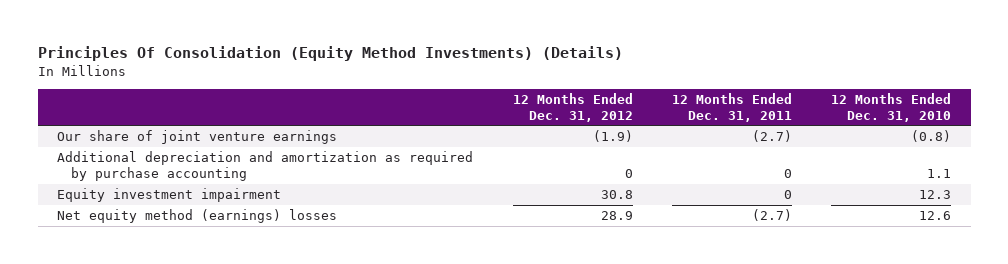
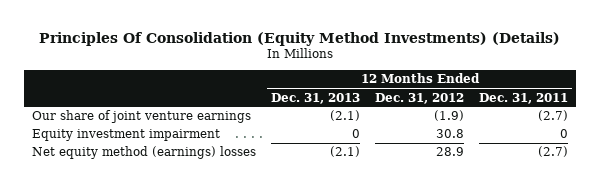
- | 12 Months Ended Dec. 31, 2012 | 12 Months Ended Dec. 31, 2011 | 12 Months Ended Dec. 31, 2010
+ | 12 Months Ended Dec. 31, 2013 | 12 Months Ended Dec. 31, 2012 | 12 Months Ended Dec. 31, 2011
- Additional depreciation and amortization as required by purchase accounting | 0 | 0 | 1.1

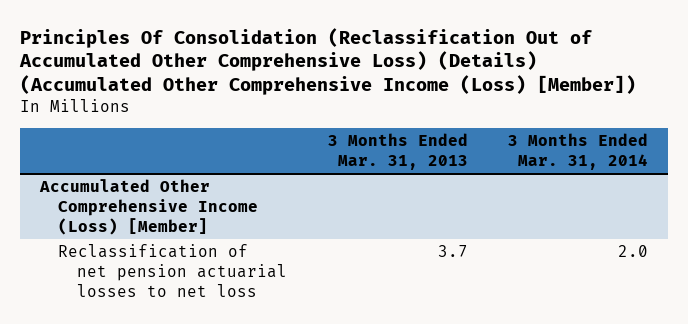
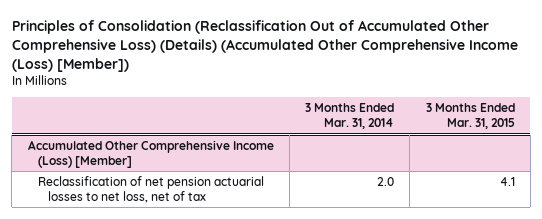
- Principles Of Consolidation (Reclassification Out of Accumulated Other Comprehensive Loss) (Details) (Accumulated Other Comprehensive Income (Loss) [Member])
+ Principles of Consolidation (Reclassification Out of Accumulated Other Comprehensive Loss) (Details) (Accumulated Other Comprehensive Income (Loss) [Member])
- | 3 Months Ended Mar. 31, 2013 | 3 Months Ended Mar. 31, 2014
+ | 3 Months Ended Mar. 31, 2014 | 3 Months Ended Mar. 31, 2015
@ Accumulated Other Comprehensive Income (Loss) [Member]
- Reclassification of net pension actuarial losses to net loss | 3.7 | 2.0
+ Reclassification of net pension actuarial losses to net loss, net of tax | 2.0 | 4.1

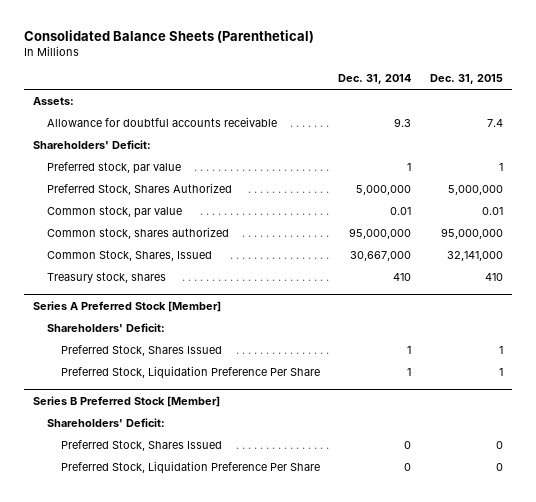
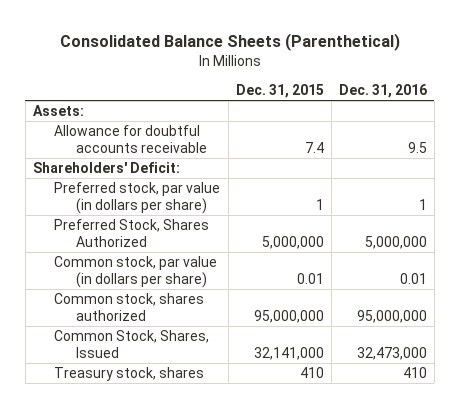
- | Dec. 31, 2014 | Dec. 31, 2015
+ | Dec. 31, 2015 | Dec. 31, 2016
- Preferred stock, par value | 1 | 1
+ Preferred stock, par value (in dollars per share) | 1 | 1
- Common stock, par value | 0.01 | 0.01
+ Common stock, par value (in dollars per share) | 0.01 | 0.01
- Series A Preferred Stock [Member]
- Shareholders' Deficit:
- Preferred Stock, Shares Issued | 1 | 1
- Preferred Stock, Liquidation Preference Per Share | 1 | 1
- Series B Preferred Stock [Member]
- Shareholders' Deficit:
- Preferred Stock, Shares Issued | 0 | 0
- Preferred Stock, Liquidation Preference Per Share | 0 | 0

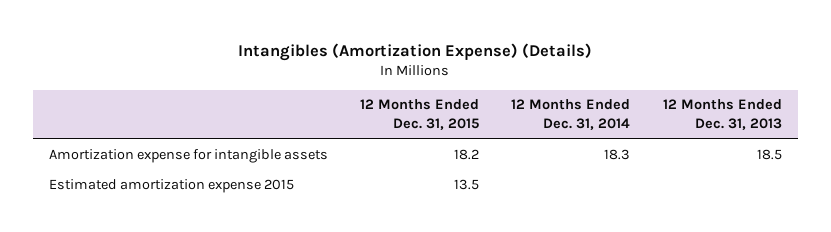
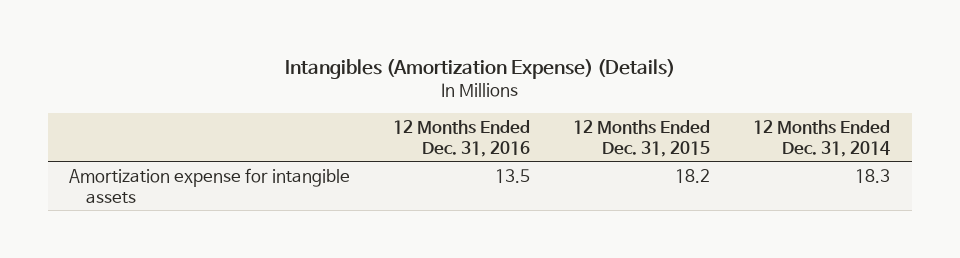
- | 12 Months Ended Dec. 31, 2015 | 12 Months Ended Dec. 31, 2014 | 12 Months Ended Dec. 31, 2013
+ | 12 Months Ended Dec. 31, 2016 | 12 Months Ended Dec. 31, 2015 | 12 Months Ended Dec. 31, 2014
- Estimated amortization expense 2015 | 13.5 | |

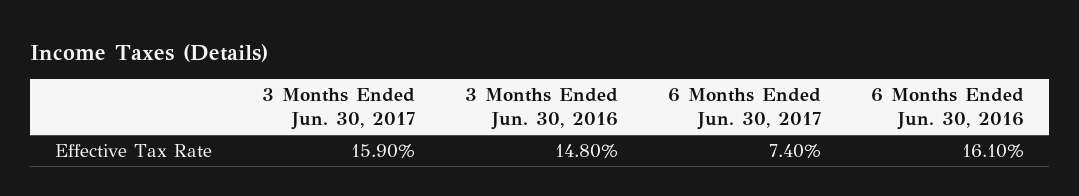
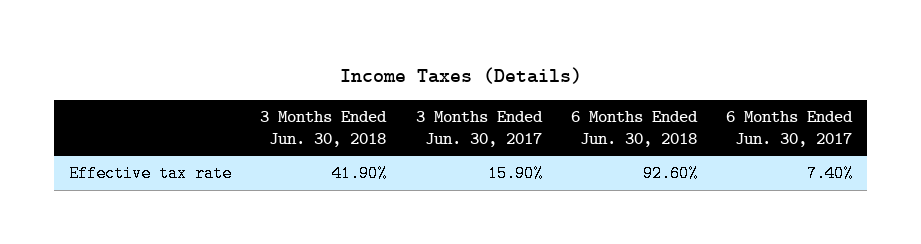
- | 3 Months Ended Jun. 30, 2017 | 3 Months Ended Jun. 30, 2016 | 6 Months Ended Jun. 30, 2017 | 6 Months Ended Jun. 30, 2016
+ | 3 Months Ended Jun. 30, 2018 | 3 Months Ended Jun. 30, 2017 | 6 Months Ended Jun. 30, 2018 | 6 Months Ended Jun. 30, 2017
- Effective Tax Rate | 15.90% | 14.80% | 7.40% | 16.10%
+ Effective tax rate | 41.90% | 15.90% | 92.60% | 7.40%

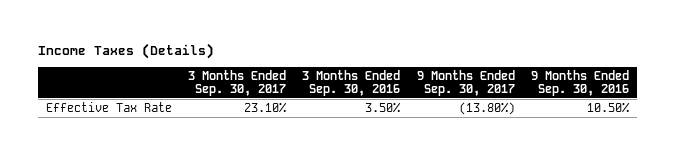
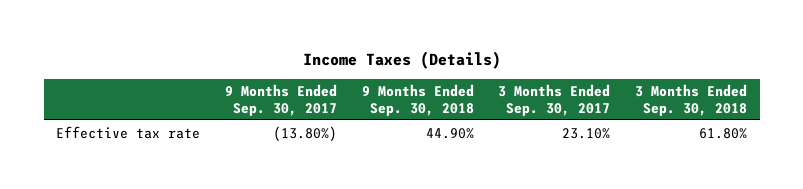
- | 3 Months Ended Sep. 30, 2017 | 3 Months Ended Sep. 30, 2016 | 9 Months Ended Sep. 30, 2017 | 9 Months Ended Sep. 30, 2016
+ | 9 Months Ended Sep. 30, 2017 | 9 Months Ended Sep. 30, 2018 | 3 Months Ended Sep. 30, 2017 | 3 Months Ended Sep. 30, 2018
- Effective Tax Rate | 23.10% | 3.50% | (13.80%) | 10.50%
+ Effective tax rate | (13.80%) | 44.90% | 23.10% | 61.80%

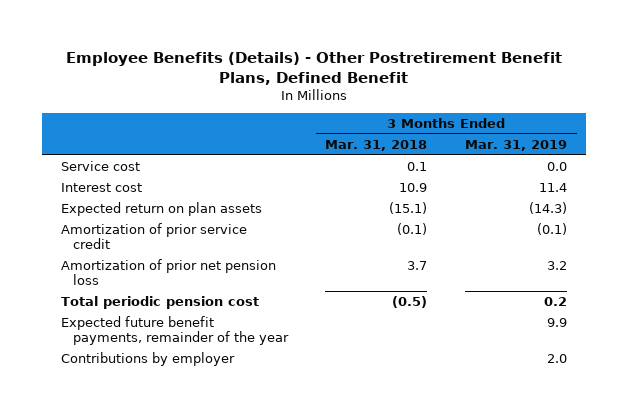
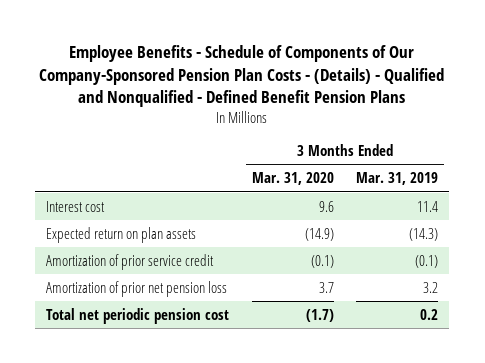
- Employee Benefits (Details) - Other Postretirement Benefit Plans, Defined Benefit
+ Employee Benefits - Schedule of Components of Our Company-Sponsored Pension Plan Costs - (Details) - Qualified and Nonqualified - Defined Benefit Pension Plans
- | 3 Months Ended Mar. 31, 2018 | 3 Months Ended Mar. 31, 2019
+ | 3 Months Ended Mar. 31, 2020 | 3 Months Ended Mar. 31, 2019
- Service cost | 0.1 | 0.0
- Total periodic pension cost | (0.5) | 0.2
- Expected future benefit payments, remainder of the year | | 9.9
- Contributions by employer | | 2.0
+ Total net periodic pension cost | (1.7) | 0.2

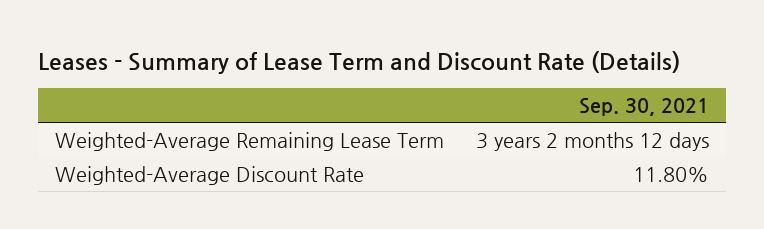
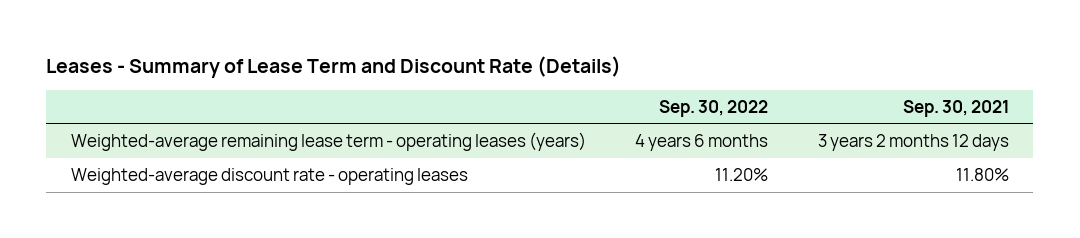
- | Sep. 30, 2021
+ | Sep. 30, 2022 | Sep. 30, 2021
- Weighted-Average Remaining Lease Term | 3 years 2 months 12 days
- Weighted-Average Discount Rate | 11.80%
+ Weighted-average remaining lease term - operating leases (years) | 4 years 6 months | 3 years 2 months 12 days
+ Weighted-average discount rate - operating leases | 11.20% | 11.80%

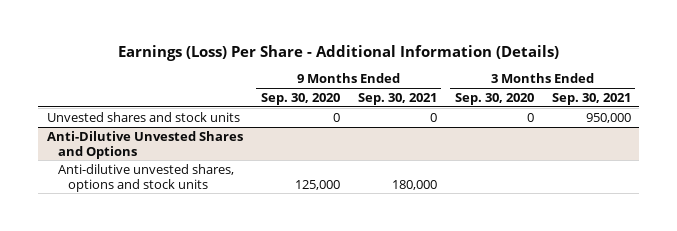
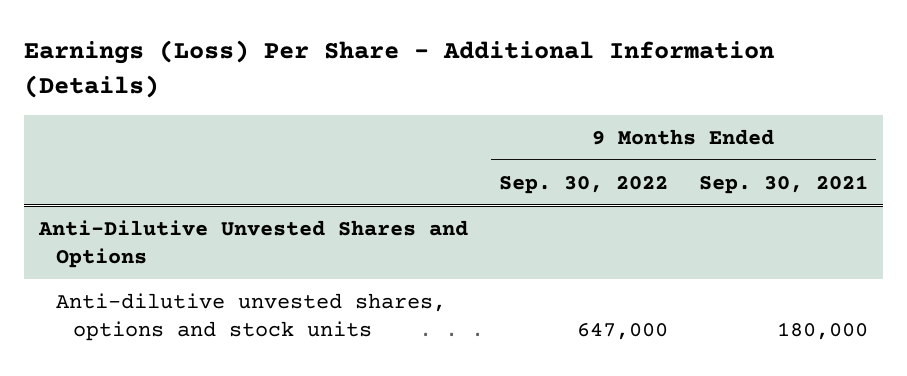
- | 9 Months Ended Sep. 30, 2020 | 9 Months Ended Sep. 30, 2021 | 3 Months Ended Sep. 30, 2020 | 3 Months Ended Sep. 30, 2021
+ | 9 Months Ended Sep. 30, 2022 | 9 Months Ended Sep. 30, 2021
- Unvested shares and stock units | 0 | 0 | 0 | 950,000

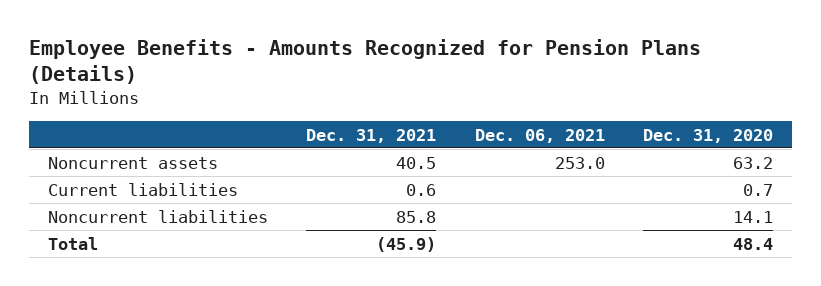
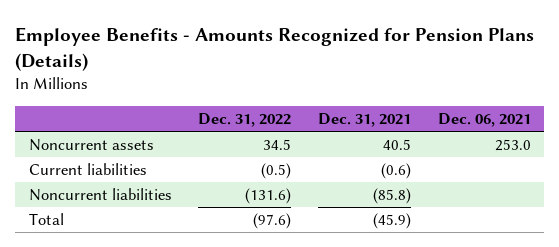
- | Dec. 31, 2021 | Dec. 06, 2021 | Dec. 31, 2020
+ | Dec. 31, 2022 | Dec. 31, 2021 | Dec. 06, 2021
- Current liabilities | 0.6 | | 0.7
- Noncurrent liabilities | 85.8 | | 14.1
+ Current liabilities | (0.5) | (0.6) |
+ Noncurrent liabilities | (131.6) | (85.8) |

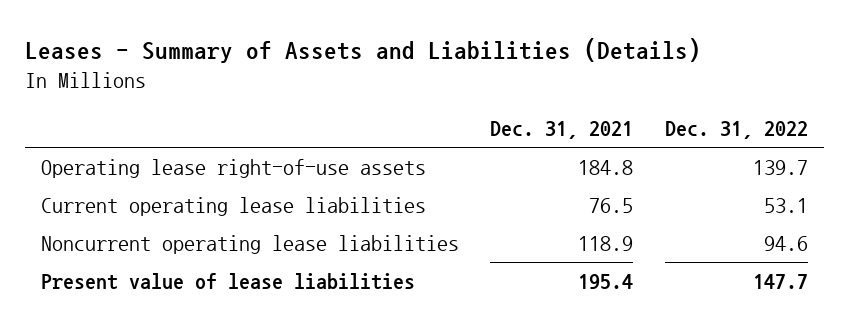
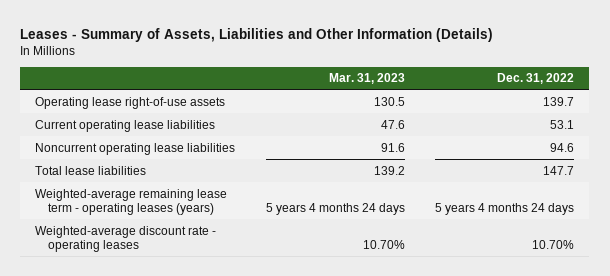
- Leases - Summary of Assets and Liabilities (Details)
+ Leases - Summary of Assets, Liabilities and Other Information (Details)
- | Dec. 31, 2021 | Dec. 31, 2022
+ | Mar. 31, 2023 | Dec. 31, 2022
- Present value of lease liabilities | 195.4 | 147.7
+ Total lease liabilities | 139.2 | 147.7
+ Weighted-average remaining lease term - operating leases (years) | 5 years 4 months 24 days | 5 years 4 months 24 days
+ Weighted-average discount rate - operating leases | 10.70% | 10.70%

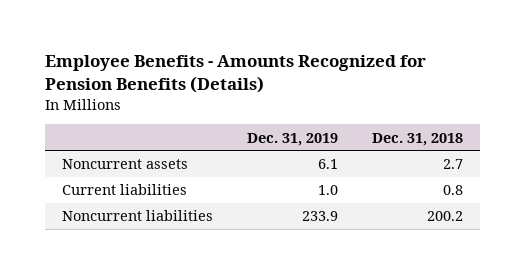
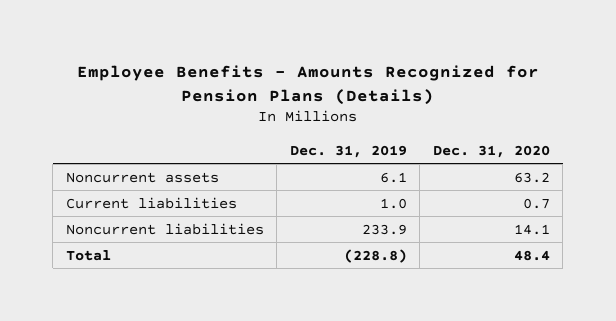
- Employee Benefits - Amounts Recognized for Pension Benefits (Details)
+ Employee Benefits - Amounts Recognized for Pension Plans (Details)
- | Dec. 31, 2019 | Dec. 31, 2018
+ | Dec. 31, 2019 | Dec. 31, 2020
+ Total | (228.8) | 48.4

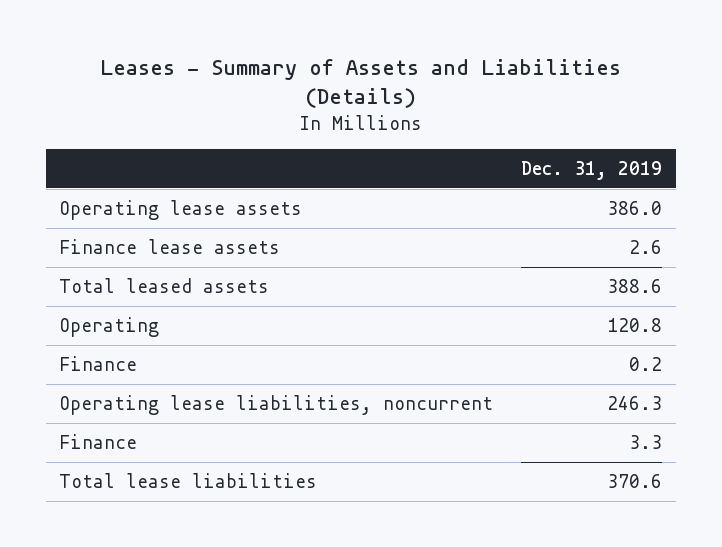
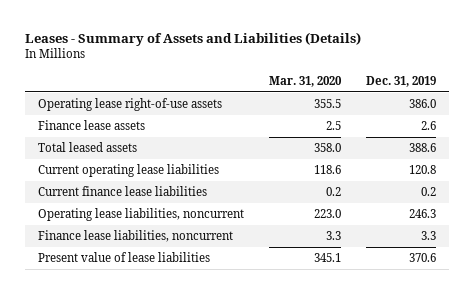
- | Dec. 31, 2019
+ | Mar. 31, 2020 | Dec. 31, 2019
- Operating lease assets | 386.0
+ Operating lease right-of-use assets | 355.5 | 386.0
- Operating | 120.8
- Finance | 0.2
+ Current operating lease liabilities | 118.6 | 120.8
+ Current finance lease liabilities | 0.2 | 0.2
- Finance | 3.3
- Total lease liabilities | 370.6
+ Finance lease liabilities, noncurrent | 3.3 | 3.3
+ Present value of lease liabilities | 345.1 | 370.6

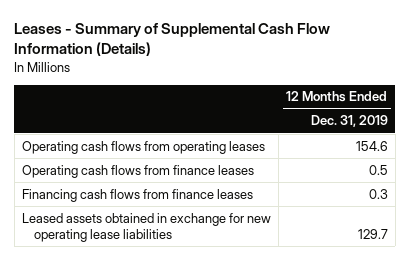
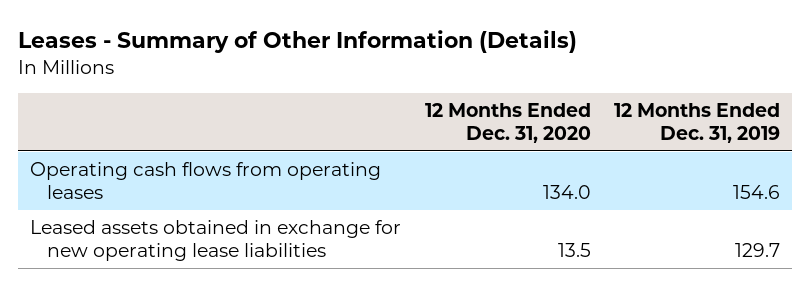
- Leases - Summary of Supplemental Cash Flow Information (Details)
+ Leases - Summary of Other Information (Details)
- | 12 Months Ended Dec. 31, 2019
+ | 12 Months Ended Dec. 31, 2020 | 12 Months Ended Dec. 31, 2019
- Operating cash flows from finance leases | 0.5
- Financing cash flows from finance leases | 0.3

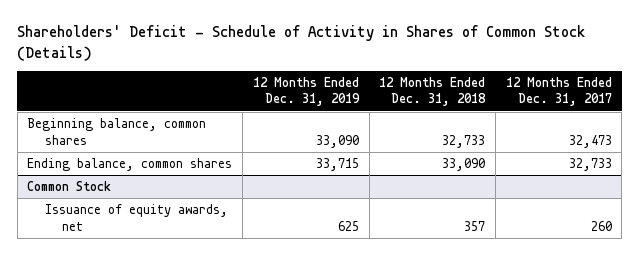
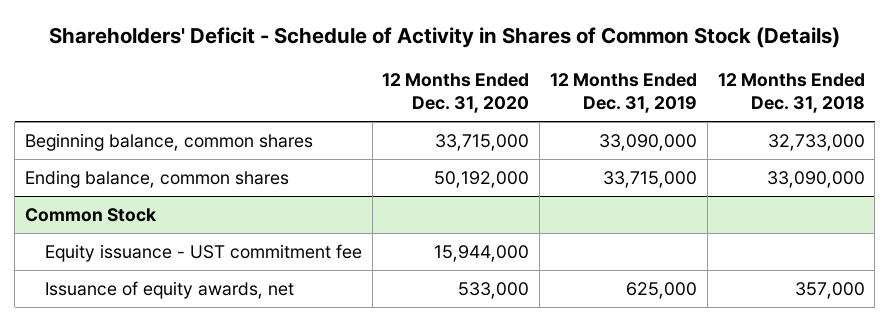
- | 12 Months Ended Dec. 31, 2019 | 12 Months Ended Dec. 31, 2018 | 12 Months Ended Dec. 31, 2017
+ | 12 Months Ended Dec. 31, 2020 | 12 Months Ended Dec. 31, 2019 | 12 Months Ended Dec. 31, 2018
- Beginning balance, common shares | 33,090 | 32,733 | 32,473
- Ending balance, common shares | 33,715 | 33,090 | 32,733
+ Beginning balance, common shares | 33,715,000 | 33,090,000 | 32,733,000
+ Ending balance, common shares | 50,192,000 | 33,715,000 | 33,090,000
@ Common Stock
- Issuance of equity awards, net | 625 | 357 | 260
+ Equity issuance - UST commitment fee | 15,944,000 | |
+ Issuance of equity awards, net | 533,000 | 625,000 | 357,000

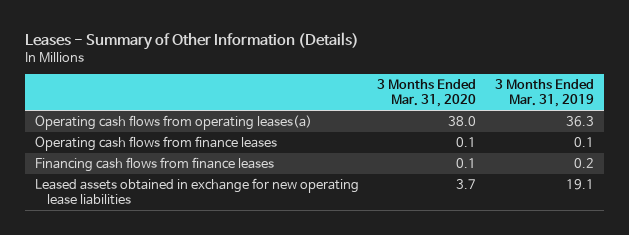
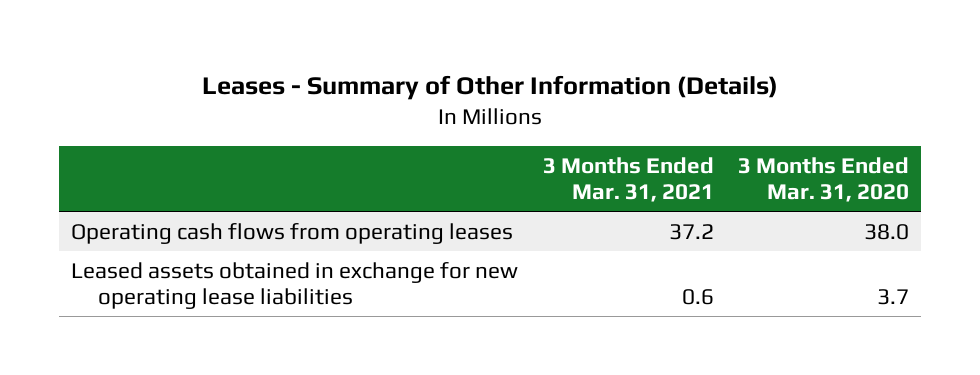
- | 3 Months Ended Mar. 31, 2020 | 3 Months Ended Mar. 31, 2019
+ | 3 Months Ended Mar. 31, 2021 | 3 Months Ended Mar. 31, 2020
- Operating cash flows from operating leases(a) | 38.0 | 36.3
- Operating cash flows from finance leases | 0.1 | 0.1
- Financing cash flows from finance leases | 0.1 | 0.2
+ Operating cash flows from operating leases | 37.2 | 38.0

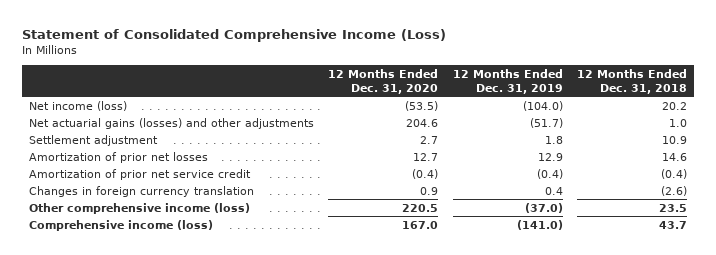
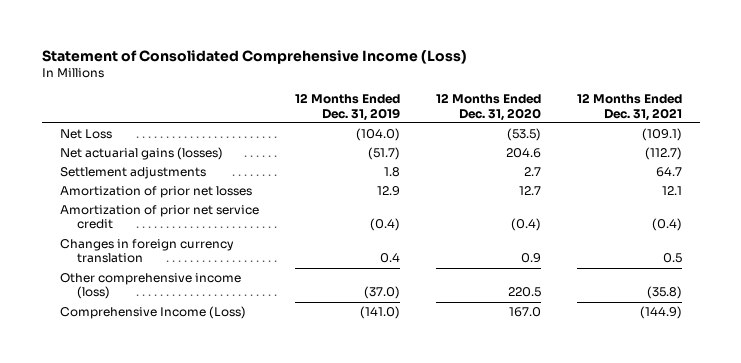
- | 12 Months Ended Dec. 31, 2020 | 12 Months Ended Dec. 31, 2019 | 12 Months Ended Dec. 31, 2018
+ | 12 Months Ended Dec. 31, 2019 | 12 Months Ended Dec. 31, 2020 | 12 Months Ended Dec. 31, 2021
- Net income (loss) | (53.5) | (104.0) | 20.2
- Net actuarial gains (losses) and other adjustments | 204.6 | (51.7) | 1.0
- Settlement adjustment | 2.7 | 1.8 | 10.9
+ Net Loss | (104.0) | (53.5) | (109.1)
+ Net actuarial gains (losses) | (51.7) | 204.6 | (112.7)
+ Settlement adjustments | 1.8 | 2.7 | 64.7
- Comprehensive income (loss) | 167.0 | (141.0) | 43.7
+ Comprehensive Income (Loss) | (141.0) | 167.0 | (144.9)

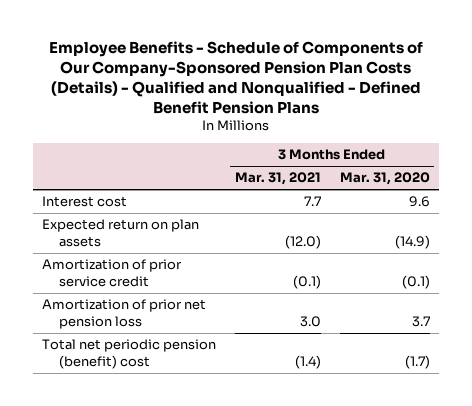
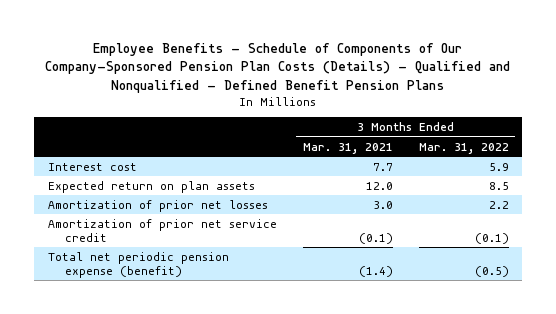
- | 3 Months Ended Mar. 31, 2021 | 3 Months Ended Mar. 31, 2020
+ | 3 Months Ended Mar. 31, 2021 | 3 Months Ended Mar. 31, 2022
- Expected return on plan assets | (12.0) | (14.9)
- Amortization of prior service credit | (0.1) | (0.1)
- Amortization of prior net pension loss | 3.0 | 3.7
- Total net periodic pension (benefit) cost | (1.4) | (1.7)
+ Expected return on plan assets | 12.0 | 8.5
+ Amortization of prior net losses | 3.0 | 2.2
+ Amortization of prior net service credit | (0.1) | (0.1)
+ Total net periodic pension expense (benefit) | (1.4) | (0.5)

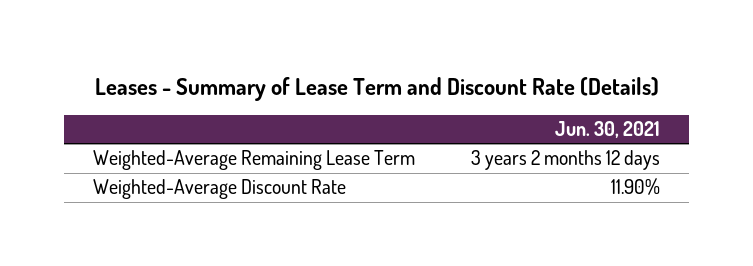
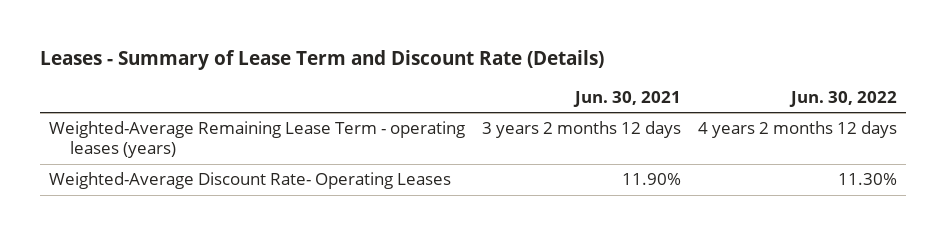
- | Jun. 30, 2021
+ | Jun. 30, 2021 | Jun. 30, 2022
- Weighted-Average Remaining Lease Term | 3 years 2 months 12 days
- Weighted-Average Discount Rate | 11.90%
+ Weighted-Average Remaining Lease Term - operating leases (years) | 3 years 2 months 12 days | 4 years 2 months 12 days
+ Weighted-Average Discount Rate- Operating Leases | 11.90% | 11.30%

